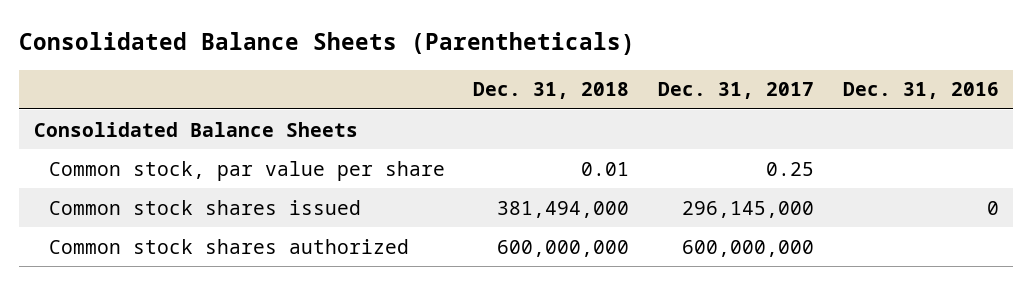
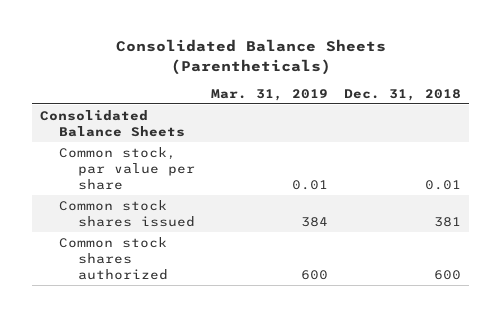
- | Dec. 31, 2018 | Dec. 31, 2017 | Dec. 31, 2016
+ | Mar. 31, 2019 | Dec. 31, 2018
- Common stock shares issued | 381,494,000 | 296,145,000 | 0
- Common stock shares authorized | 600,000,000 | 600,000,000 |
+ Common stock shares issued | 384 | 381
+ Common stock shares authorized | 600 | 600

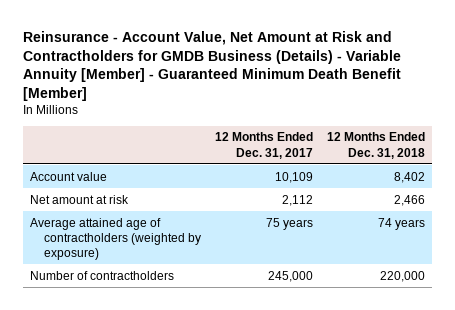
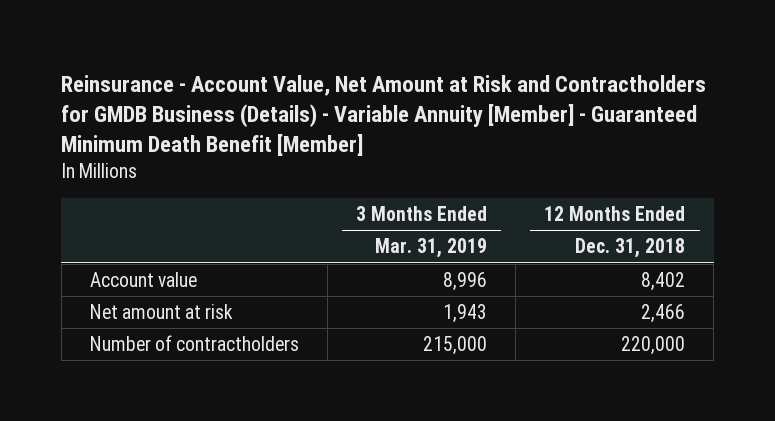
- | 12 Months Ended Dec. 31, 2017 | 12 Months Ended Dec. 31, 2018
+ | 3 Months Ended Mar. 31, 2019 | 12 Months Ended Dec. 31, 2018
- Average attained age of contractholders (weighted by exposure) | 75 years | 74 years

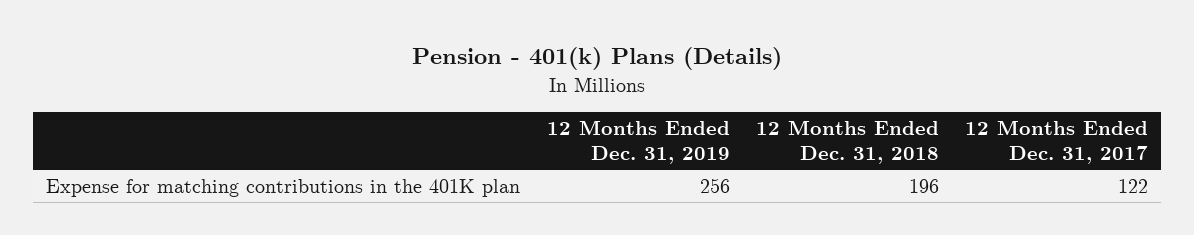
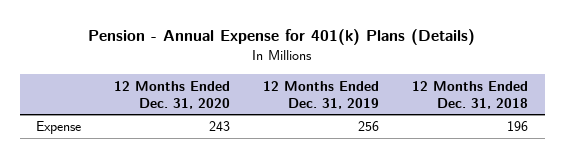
- Pension - 401(k) Plans (Details)
+ Pension - Annual Expense for 401(k) Plans (Details)
- | 12 Months Ended Dec. 31, 2019 | 12 Months Ended Dec. 31, 2018 | 12 Months Ended Dec. 31, 2017
+ | 12 Months Ended Dec. 31, 2020 | 12 Months Ended Dec. 31, 2019 | 12 Months Ended Dec. 31, 2018
- Expense for matching contributions in the 401K plan | 256 | 196 | 122
+ Expense | 243 | 256 | 196

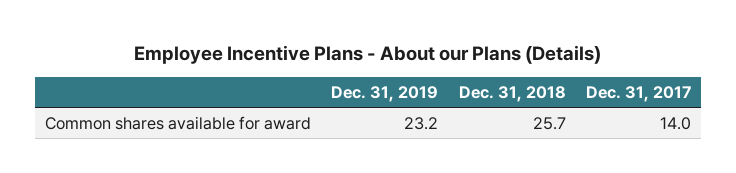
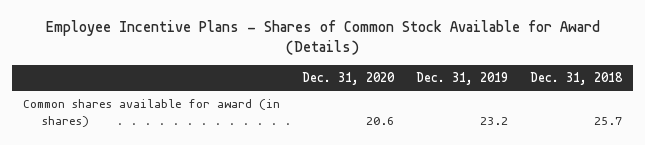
- Employee Incentive Plans - About our Plans (Details)
+ Employee Incentive Plans - Shares of Common Stock Available for Award (Details)
- | Dec. 31, 2019 | Dec. 31, 2018 | Dec. 31, 2017
+ | Dec. 31, 2020 | Dec. 31, 2019 | Dec. 31, 2018
- Common shares available for award | 23.2 | 25.7 | 14.0
+ Common shares available for award (in shares) | 20.6 | 23.2 | 25.7

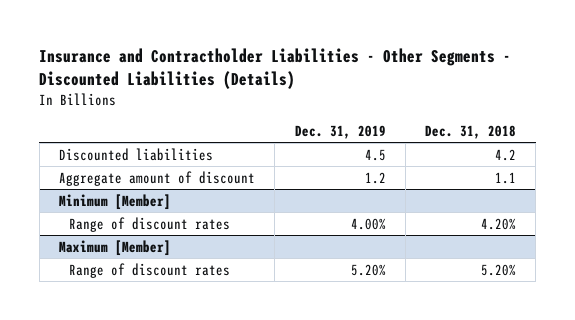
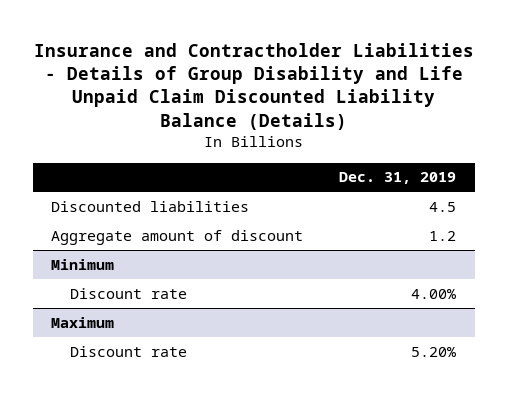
- Insurance and Contractholder Liabilities - Other Segments - Discounted Liabilities (Details)
+ Insurance and Contractholder Liabilities - Details of Group Disability and Life Unpaid Claim Discounted Liability Balance (Details)
- | Dec. 31, 2019 | Dec. 31, 2018
+ | Dec. 31, 2019
- Minimum [Member]
- Range of discount rates | 4.00% | 4.20%
- Maximum [Member]
- Range of discount rates | 5.20% | 5.20%
+ Minimum
+ Discount rate | 4.00%
+ Maximum
+ Discount rate | 5.20%

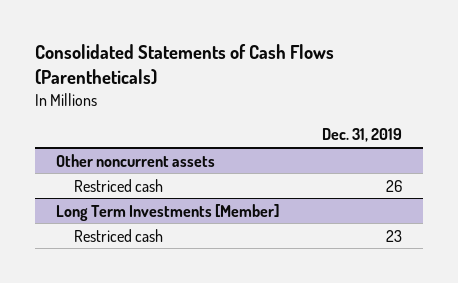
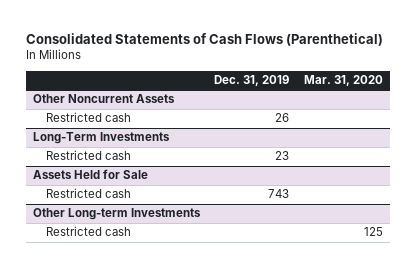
- Consolidated Statements of Cash Flows (Parentheticals)
+ Consolidated Statements of Cash Flows (Parenthetical)
- | Dec. 31, 2019
+ | Dec. 31, 2019 | Mar. 31, 2020
- Other noncurrent assets
- Restriced cash | 26
- Long Term Investments [Member]
- Restriced cash | 23
+ Other Noncurrent Assets
+ Restricted cash | 26 |
+ Long-Term Investments
+ Restricted cash | 23 |
+ Assets Held for Sale
+ Restricted cash | 743 |
+ Other Long-term Investments
+ Restricted cash | | 125

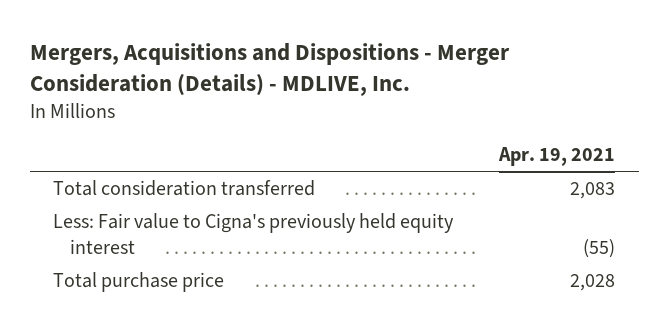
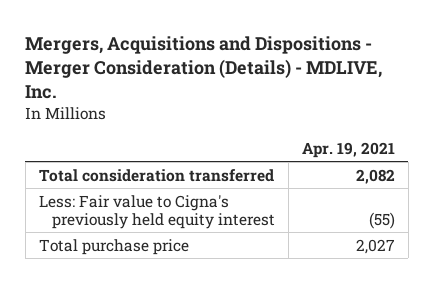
- Total consideration transferred | 2,083
+ Total consideration transferred | 2,082
- Total purchase price | 2,028
+ Total purchase price | 2,027

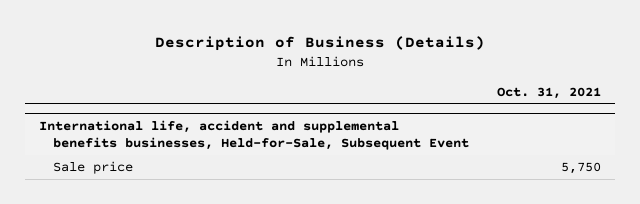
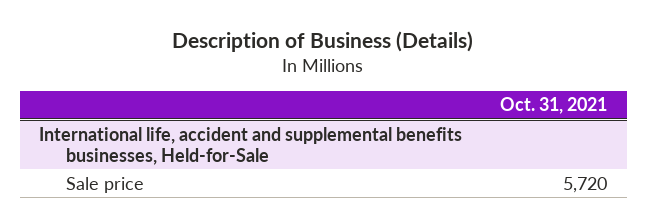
- International life, accident and supplemental benefits businesses, Held-for-Sale, Subsequent Event
- Sale price | 5,750
+ International life, accident and supplemental benefits businesses, Held-for-Sale
+ Sale price | 5,720

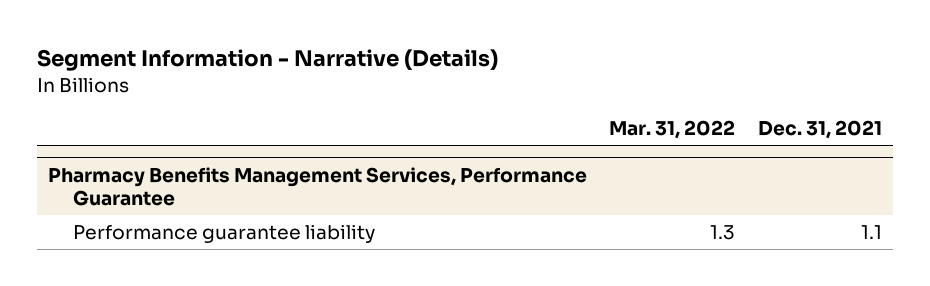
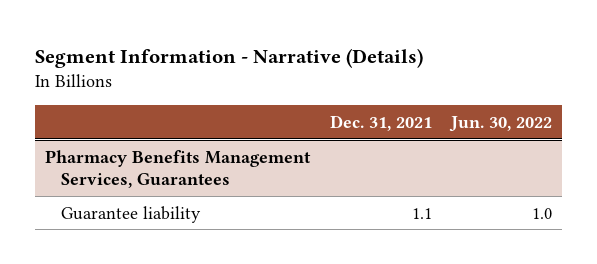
- | Mar. 31, 2022 | Dec. 31, 2021
+ | Dec. 31, 2021 | Jun. 30, 2022
- Pharmacy Benefits Management Services, Performance Guarantee
- Performance guarantee liability | 1.3 | 1.1
+ Pharmacy Benefits Management Services, Guarantees
+ Guarantee liability | 1.1 | 1.0

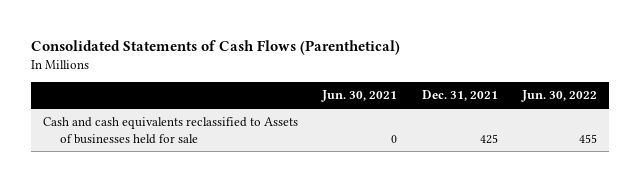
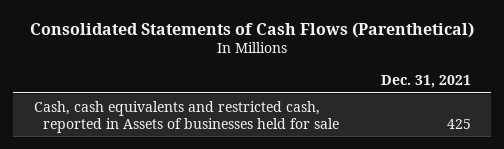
- | Jun. 30, 2021 | Dec. 31, 2021 | Jun. 30, 2022
+ | Dec. 31, 2021
- Cash and cash equivalents reclassified to Assets of businesses held for sale | 0 | 425 | 455
+ Cash, cash equivalents and restricted cash, reported in Assets of businesses held for sale | 425

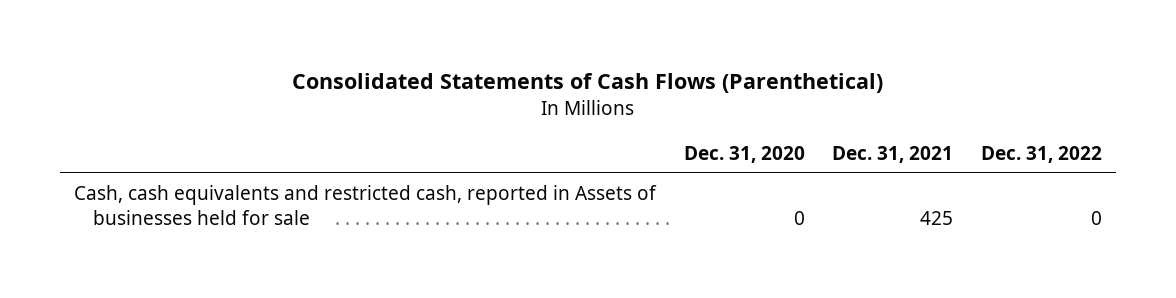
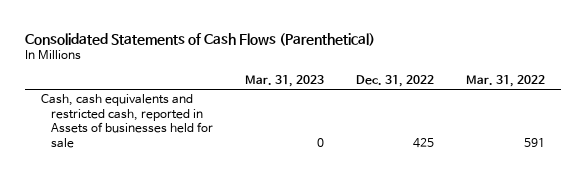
- | Dec. 31, 2020 | Dec. 31, 2021 | Dec. 31, 2022
+ | Mar. 31, 2023 | Dec. 31, 2022 | Mar. 31, 2022
- Cash, cash equivalents and restricted cash, reported in Assets of businesses held for sale | 0 | 425 | 0
+ Cash, cash equivalents and restricted cash, reported in Assets of businesses held for sale | 0 | 425 | 591

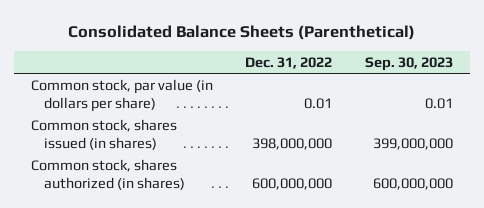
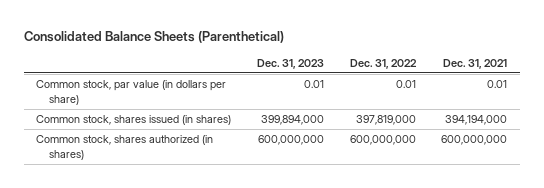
- | Dec. 31, 2022 | Sep. 30, 2023
+ | Dec. 31, 2023 | Dec. 31, 2022 | Dec. 31, 2021
- Common stock, shares issued (in shares) | 398,000,000 | 399,000,000
+ Common stock, shares issued (in shares) | 399,894,000 | 397,819,000 | 394,194,000

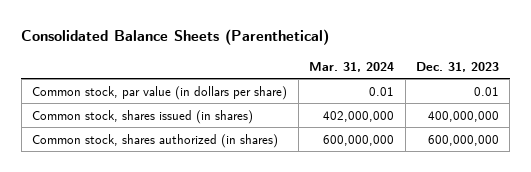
- | Dec. 31, 2023 | Dec. 31, 2022 | Dec. 31, 2021
+ | Mar. 31, 2024 | Dec. 31, 2023
- Common stock, shares issued (in shares) | 399,894,000 | 397,819,000 | 394,194,000
+ Common stock, shares issued (in shares) | 402,000,000 | 400,000,000

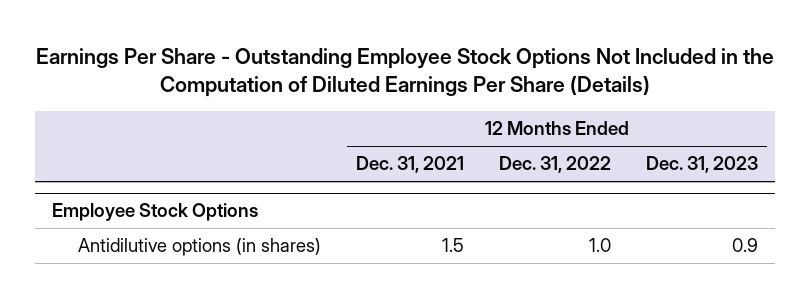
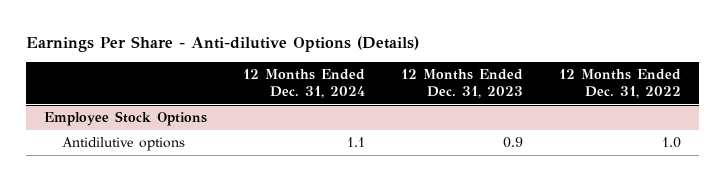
- Earnings Per Share - Outstanding Employee Stock Options Not Included in the Computation of Diluted Earnings Per Share (Details)
+ Earnings Per Share - Anti-dilutive Options (Details)
- | 12 Months Ended Dec. 31, 2021 | 12 Months Ended Dec. 31, 2022 | 12 Months Ended Dec. 31, 2023
+ | 12 Months Ended Dec. 31, 2024 | 12 Months Ended Dec. 31, 2023 | 12 Months Ended Dec. 31, 2022
@ Employee Stock Options
- Antidilutive options (in shares) | 1.5 | 1.0 | 0.9
+ Antidilutive options | 1.1 | 0.9 | 1.0

